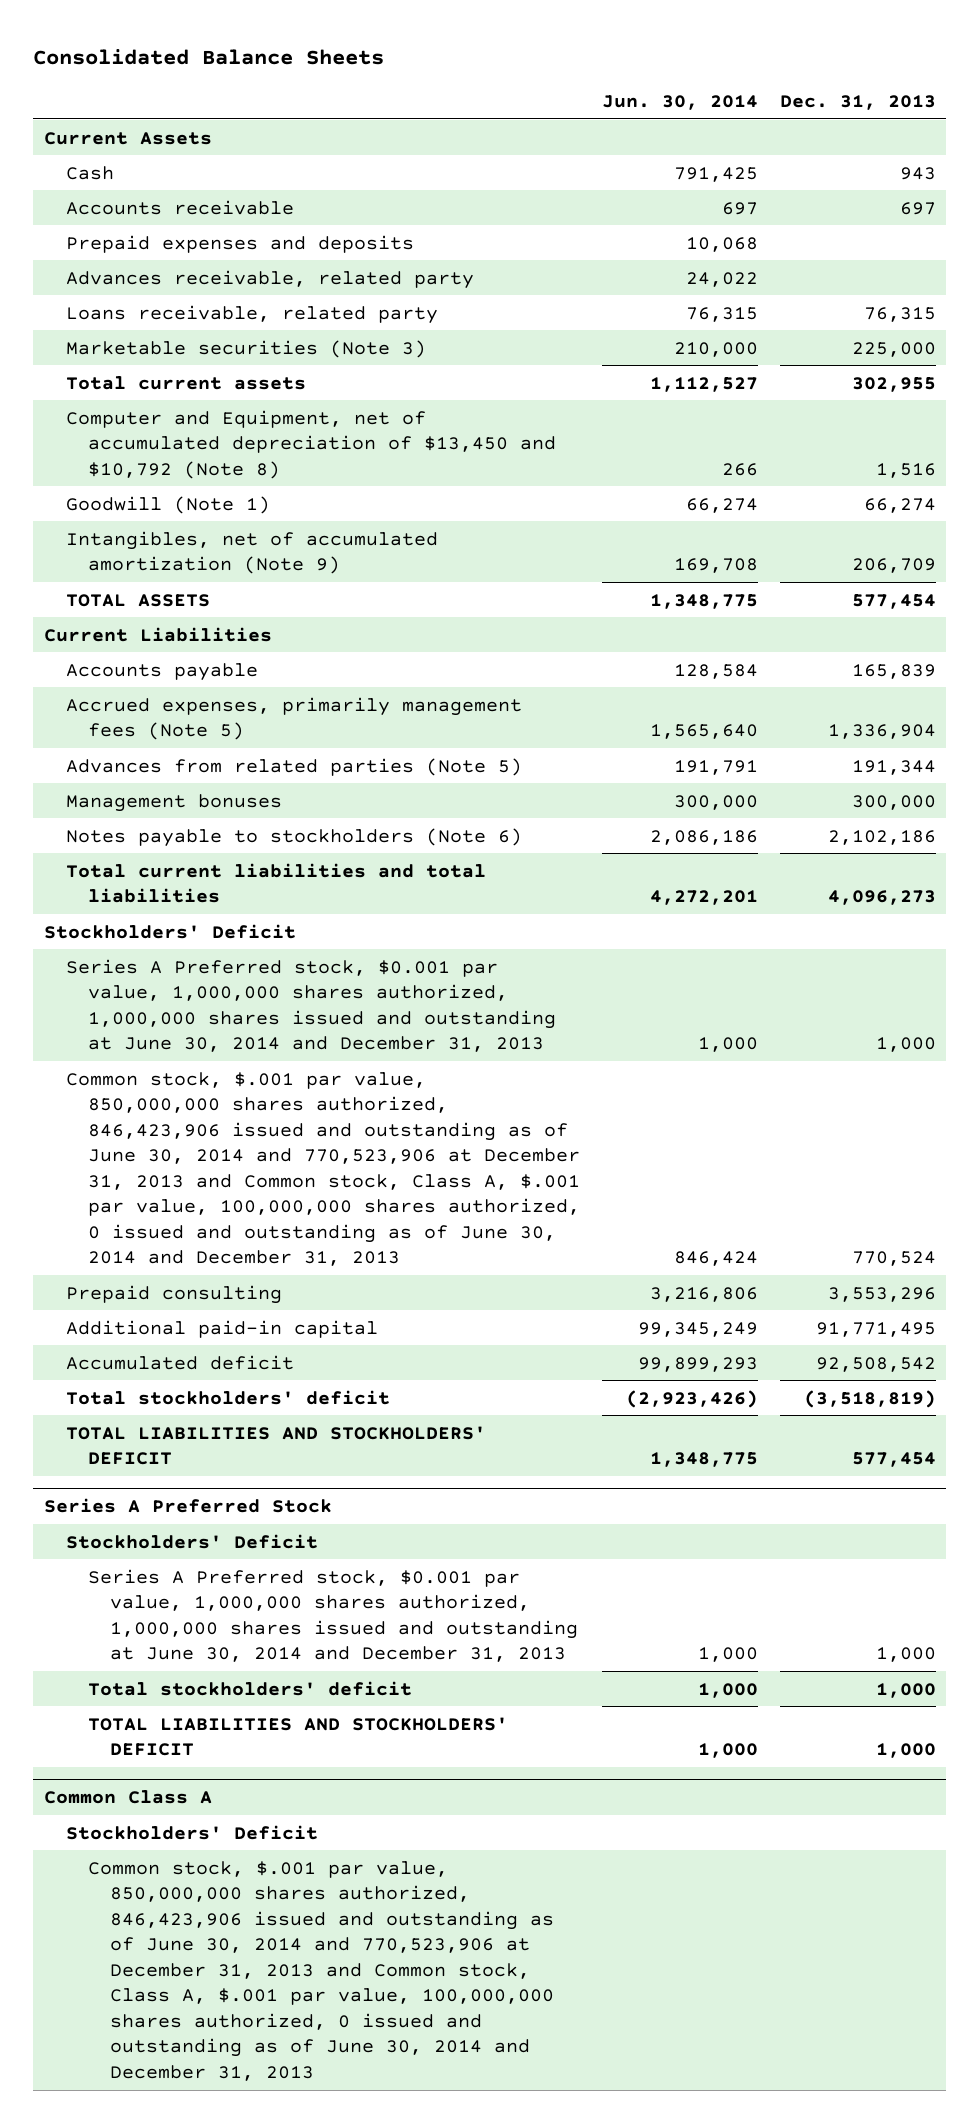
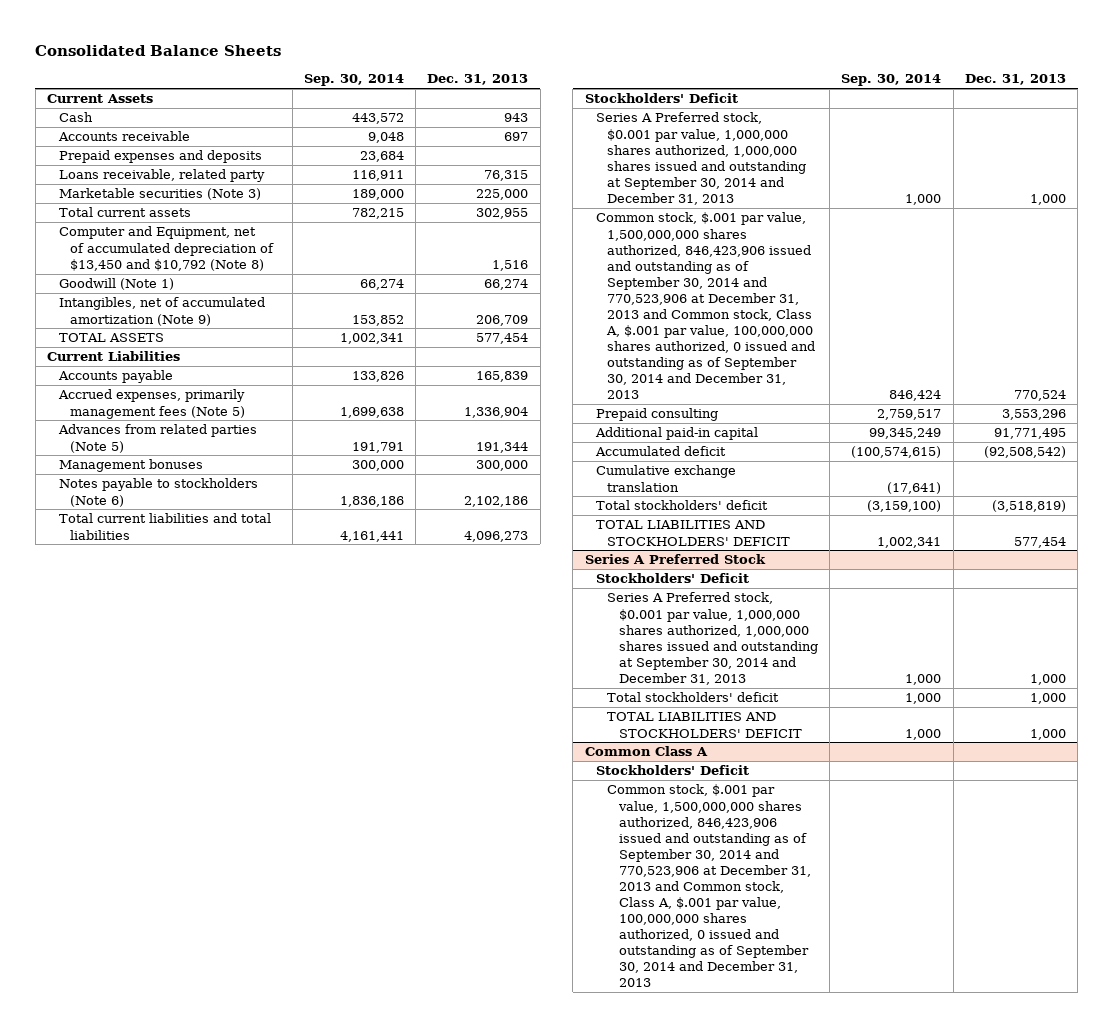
- | Jun. 30, 2014 | Dec. 31, 2013
+ | Sep. 30, 2014 | Dec. 31, 2013
- Advances receivable, related party | 24,022 |
- Series A Preferred stock, $0.001 par value, 1,000,000 shares authorized, 1,000,000 shares issued and outstanding at June 30, 2014 and December 31, 2013 | 1,000 | 1,000
- Common stock, $.001 par value, 850,000,000 shares authorized, 846,423,906 issued and outstanding as of June 30, 2014 and 770,523,906 at December 31, 2013 and Common stock, Class A, $.001 par value, 100,000,000 shares authorized, 0 issued and outstanding as of June 30, 2014 and December 31, 2013 | 846,424 | 770,524
+ Series A Preferred stock, $0.001 par value, 1,000,000 shares authorized, 1,000,000 shares issued and outstanding at September 30, 2014 and December 31, 2013 | 1,000 | 1,000
+ Common stock, $.001 par value, 1,500,000,000 shares authorized, 846,423,906 issued and outstanding as of September 30, 2014 and 770,523,906 at December 31, 2013 and Common stock, Class A, $.001 par value, 100,000,000 shares authorized, 0 issued and outstanding as of September 30, 2014 and December 31, 2013 | 846,424 | 770,524
- Accumulated deficit | 99,899,293 | 92,508,542
+ Accumulated deficit | (100,574,615) | (92,508,542)
+ Cumulative exchange translation | (17,641) |
@ Series A Preferred Stock
- Series A Preferred stock, $0.001 par value, 1,000,000 shares authorized, 1,000,000 shares issued and outstanding at June 30, 2014 and December 31, 2013 | 1,000 | 1,000
+ Series A Preferred stock, $0.001 par value, 1,000,000 shares authorized, 1,000,000 shares issued and outstanding at September 30, 2014 and December 31, 2013 | 1,000 | 1,000
@ Common Class A
- Common stock, $.001 par value, 850,000,000 shares authorized, 846,423,906 issued and outstanding as of June 30, 2014 and 770,523,906 at December 31, 2013 and Common stock, Class A, $.001 par value, 100,000,000 shares authorized, 0 issued and outstanding as of June 30, 2014 and December 31, 2013
+ Common stock, $.001 par value, 1,500,000,000 shares authorized, 846,423,906 issued and outstanding as of September 30, 2014 and 770,523,906 at December 31, 2013 and Common stock, Class A, $.001 par value, 100,000,000 shares authorized, 0 issued and outstanding as of September 30, 2014 and December 31, 2013

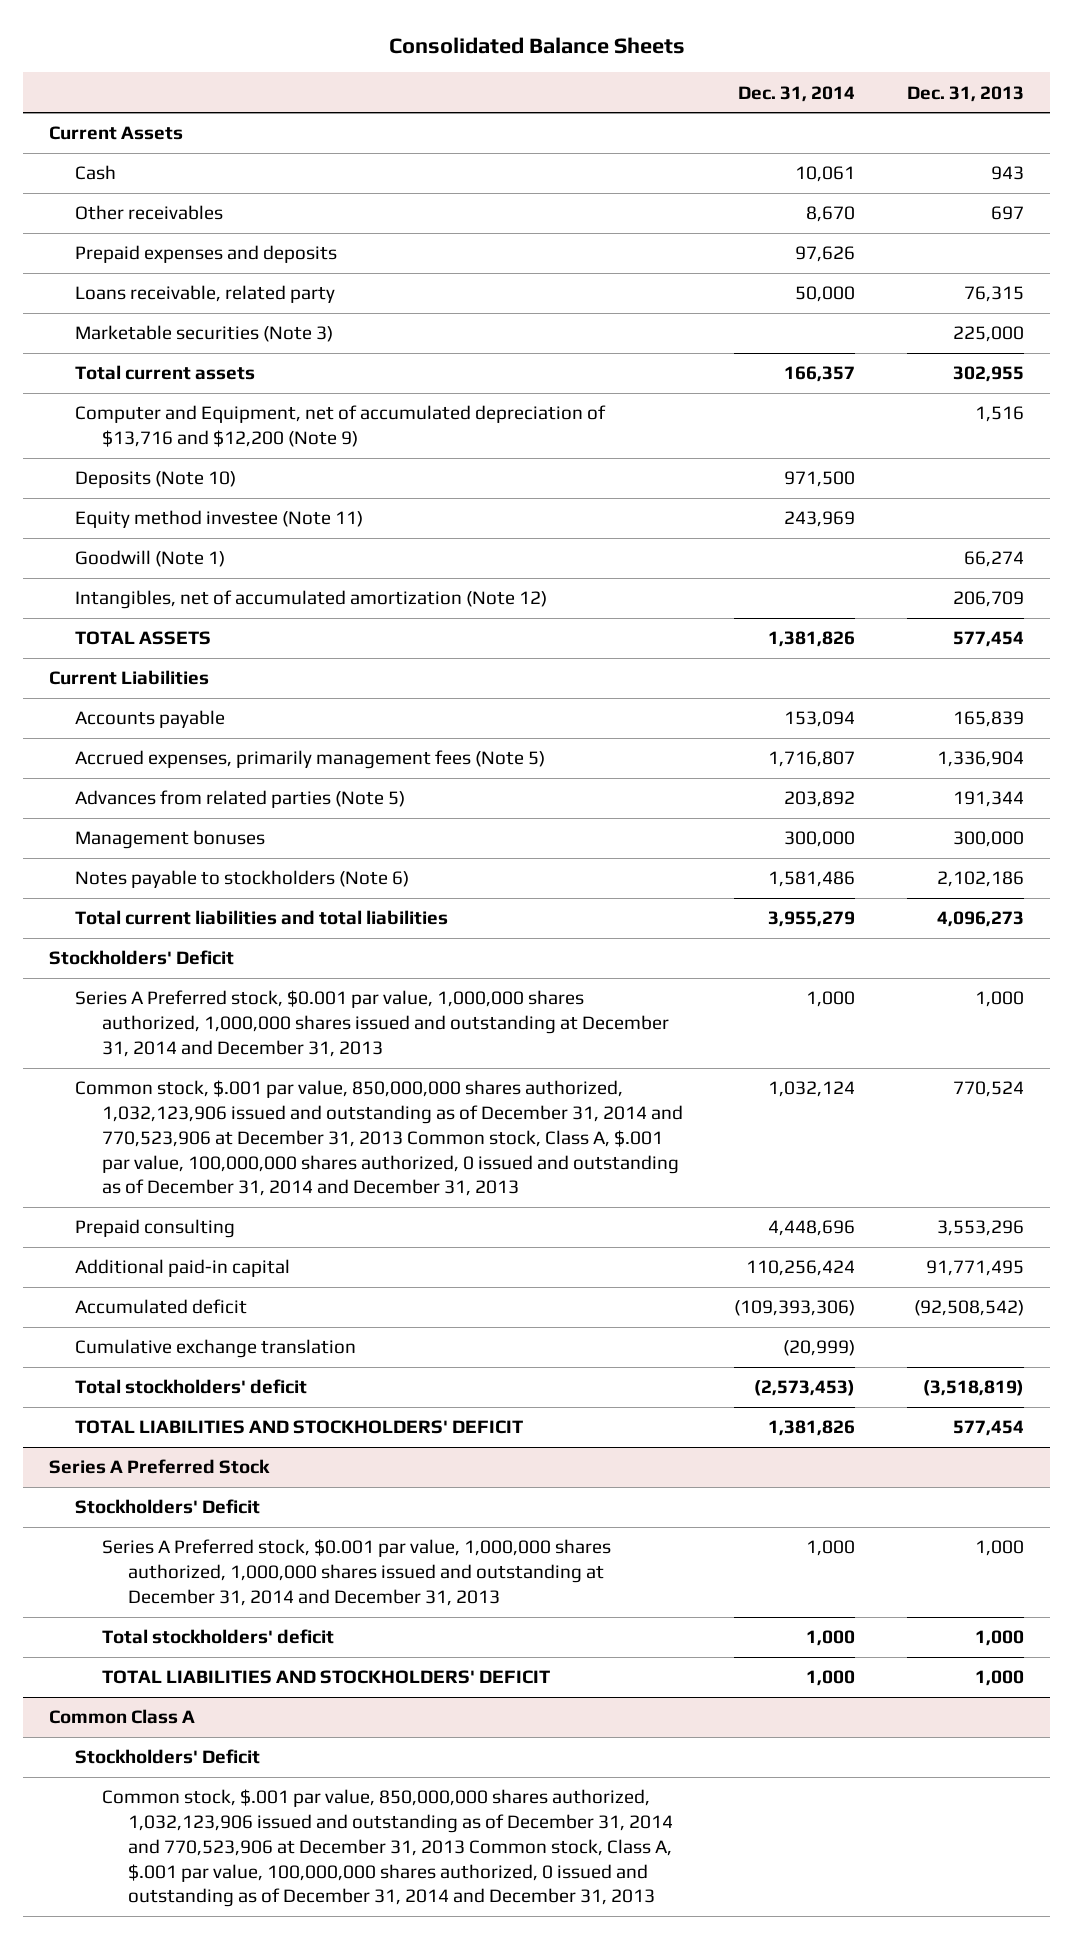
- | Sep. 30, 2014 | Dec. 31, 2013
+ | Dec. 31, 2014 | Dec. 31, 2013
- Accounts receivable | 9,048 | 697
+ Other receivables | 8,670 | 697
- Computer and Equipment, net of accumulated depreciation of $13,450 and $10,792 (Note 8) | | 1,516
+ Computer and Equipment, net of accumulated depreciation of $13,716 and $12,200 (Note 9) | | 1,516
+ Deposits (Note 10) | 971,500 |
+ Equity method investee (Note 11) | 243,969 |
- Intangibles, net of accumulated amortization (Note 9) | 153,852 | 206,709
+ Intangibles, net of accumulated amortization (Note 12) | | 206,709
- Series A Preferred stock, $0.001 par value, 1,000,000 shares authorized, 1,000,000 shares issued and outstanding at September 30, 2014 and December 31, 2013 | 1,000 | 1,000
- Common stock, $.001 par value, 1,500,000,000 shares authorized, 846,423,906 issued and outstanding as of September 30, 2014 and 770,523,906 at December 31, 2013 and Common stock, Class A, $.001 par value, 100,000,000 shares authorized, 0 issued and outstanding as of September 30, 2014 and December 31, 2013 | 846,424 | 770,524
+ Series A Preferred stock, $0.001 par value, 1,000,000 shares authorized, 1,000,000 shares issued and outstanding at December 31, 2014 and December 31, 2013 | 1,000 | 1,000
+ Common stock, $.001 par value, 850,000,000 shares authorized, 1,032,123,906 issued and outstanding as of December 31, 2014 and 770,523,906 at December 31, 2013 Common stock, Class A, $.001 par value, 100,000,000 shares authorized, 0 issued and outstanding as of December 31, 2014 and December 31, 2013 | 1,032,124 | 770,524
@ Series A Preferred Stock
- Series A Preferred stock, $0.001 par value, 1,000,000 shares authorized, 1,000,000 shares issued and outstanding at September 30, 2014 and December 31, 2013 | 1,000 | 1,000
+ Series A Preferred stock, $0.001 par value, 1,000,000 shares authorized, 1,000,000 shares issued and outstanding at December 31, 2014 and December 31, 2013 | 1,000 | 1,000
@ Common Class A
- Common stock, $.001 par value, 1,500,000,000 shares authorized, 846,423,906 issued and outstanding as of September 30, 2014 and 770,523,906 at December 31, 2013 and Common stock, Class A, $.001 par value, 100,000,000 shares authorized, 0 issued and outstanding as of September 30, 2014 and December 31, 2013
+ Common stock, $.001 par value, 850,000,000 shares authorized, 1,032,123,906 issued and outstanding as of December 31, 2014 and 770,523,906 at December 31, 2013 Common stock, Class A, $.001 par value, 100,000,000 shares authorized, 0 issued and outstanding as of December 31, 2014 and December 31, 2013

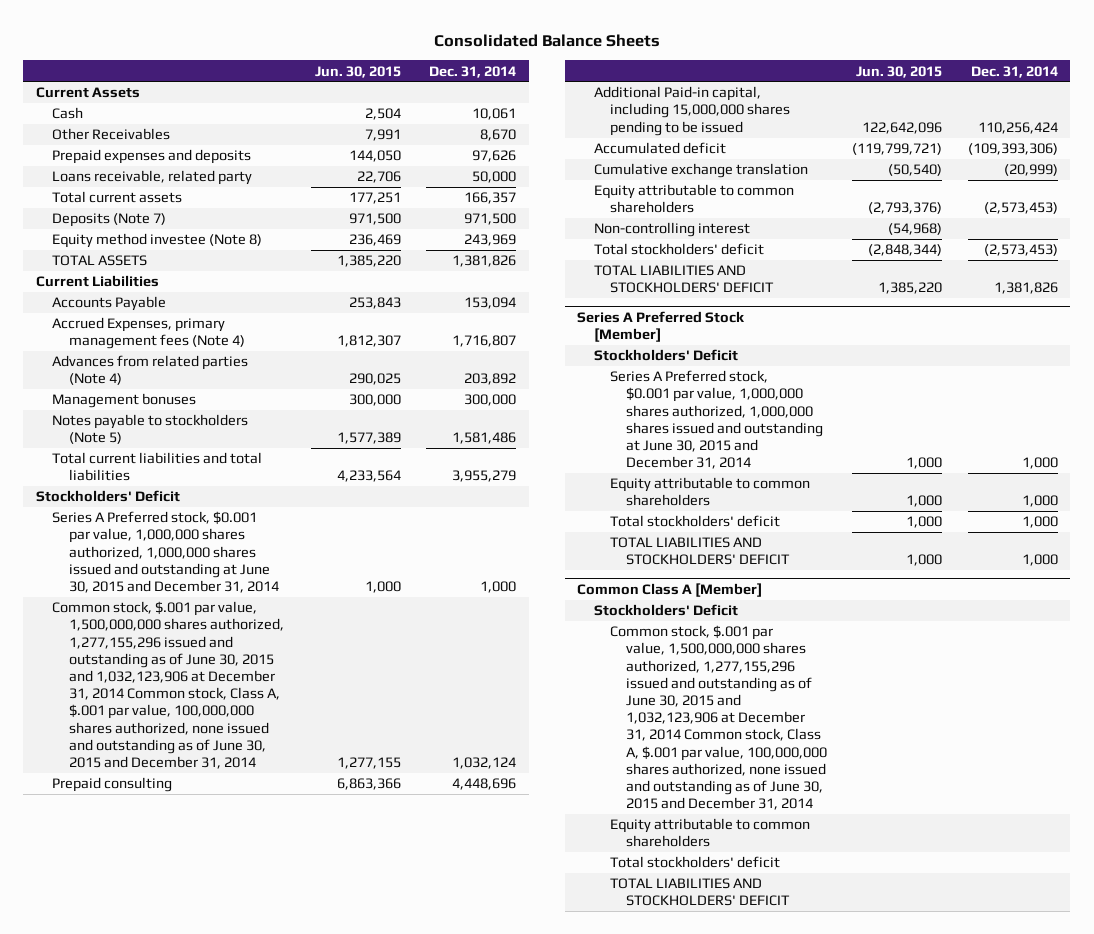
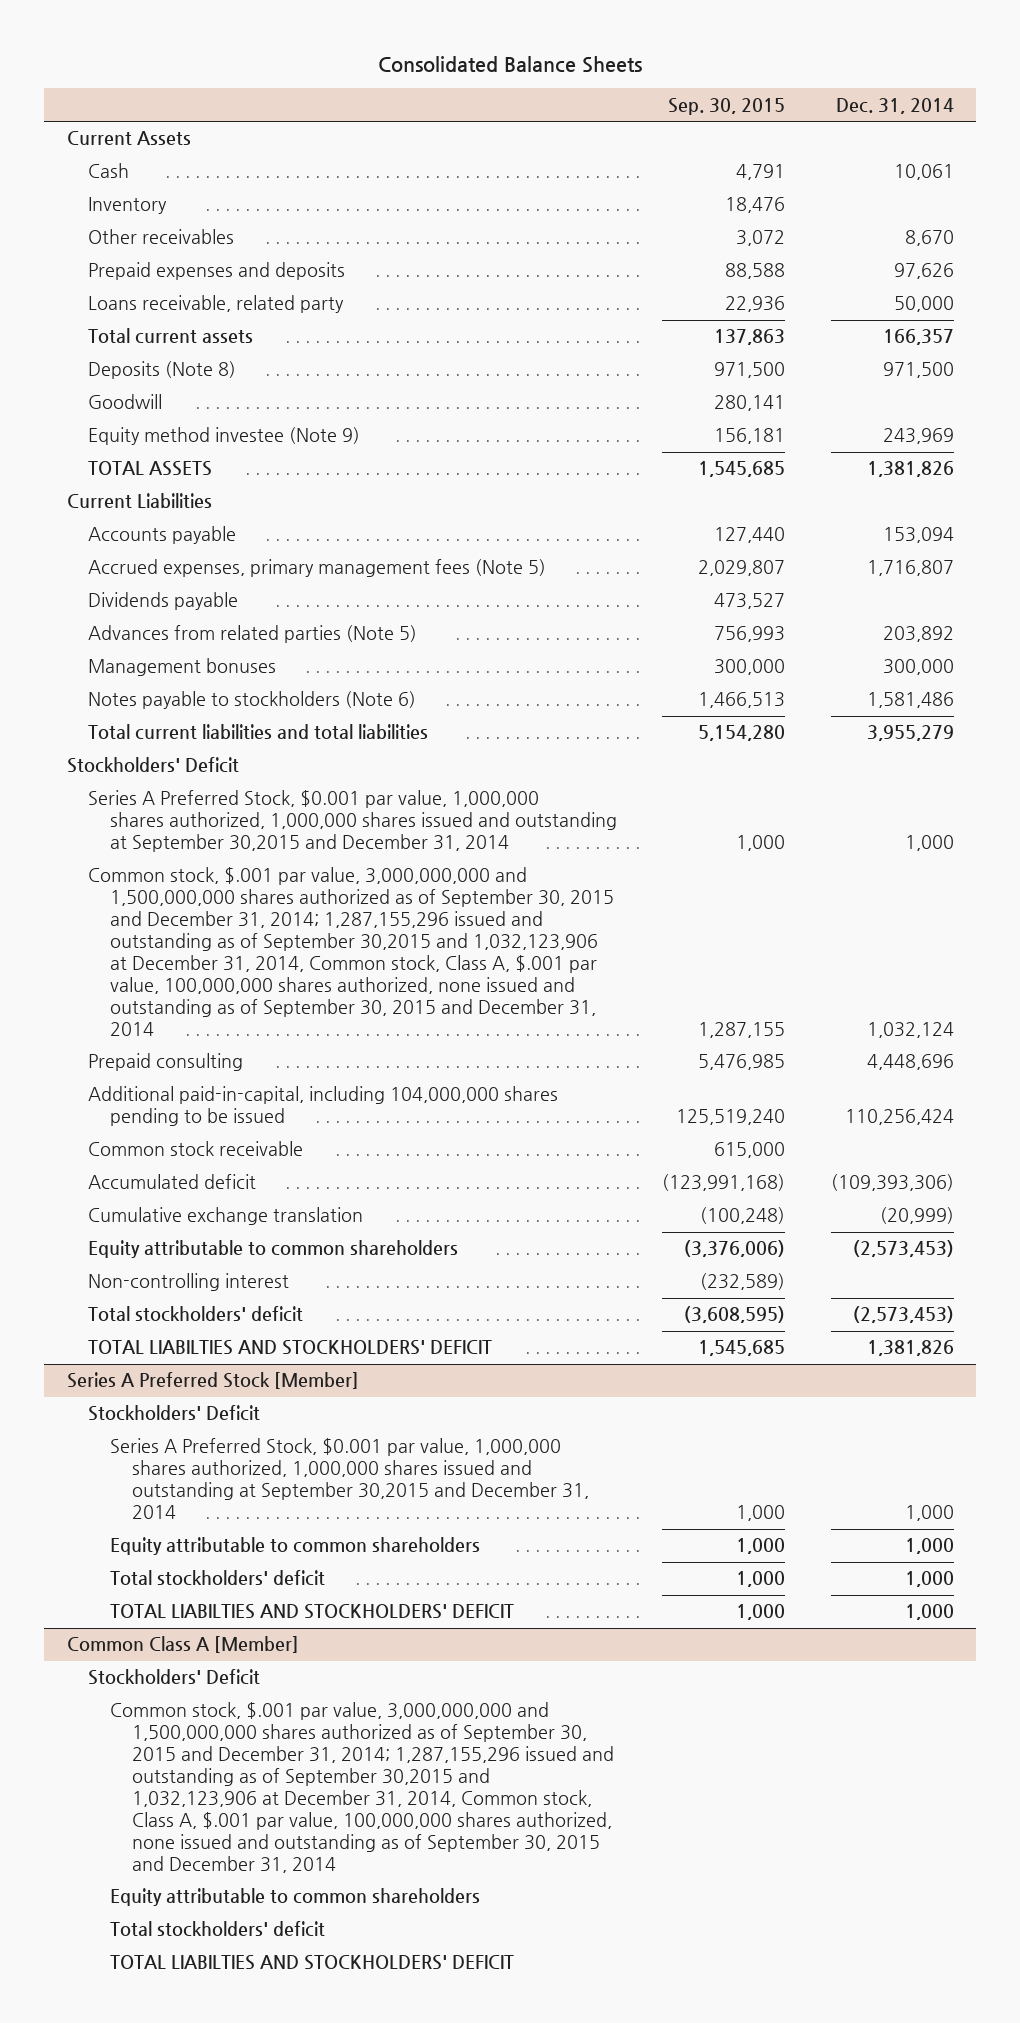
- | Jun. 30, 2015 | Dec. 31, 2014
+ | Sep. 30, 2015 | Dec. 31, 2014
- Other Receivables | 7,991 | 8,670
+ Inventory | 18,476 |
+ Other receivables | 3,072 | 8,670
- Deposits (Note 7) | 971,500 | 971,500
- Equity method investee (Note 8) | 236,469 | 243,969
+ Deposits (Note 8) | 971,500 | 971,500
+ Goodwill | 280,141 |
+ Equity method investee (Note 9) | 156,181 | 243,969
- Accounts Payable | 253,843 | 153,094
- Accrued Expenses, primary management fees (Note 4) | 1,812,307 | 1,716,807
- Advances from related parties (Note 4) | 290,025 | 203,892
+ Accounts payable | 127,440 | 153,094
+ Accrued expenses, primary management fees (Note 5) | 2,029,807 | 1,716,807
+ Dividends payable | 473,527 |
+ Advances from related parties (Note 5) | 756,993 | 203,892
- Notes payable to stockholders (Note 5) | 1,577,389 | 1,581,486
+ Notes payable to stockholders (Note 6) | 1,466,513 | 1,581,486
- Series A Preferred stock, $0.001 par value, 1,000,000 shares authorized, 1,000,000 shares issued and outstanding at June 30, 2015 and December 31, 2014 | 1,000 | 1,000
- Common stock, $.001 par value, 1,500,000,000 shares authorized, 1,277,155,296 issued and outstanding as of June 30, 2015 and 1,032,123,906 at December 31, 2014 Common stock, Class A, $.001 par value, 100,000,000 shares authorized, none issued and outstanding as of June 30, 2015 and December 31, 2014 | 1,277,155 | 1,032,124
+ Series A Preferred Stock, $0.001 par value, 1,000,000 shares authorized, 1,000,000 shares issued and outstanding at September 30,2015 and December 31, 2014 | 1,000 | 1,000
+ Common stock, $.001 par value, 3,000,000,000 and 1,500,000,000 shares authorized as of September 30, 2015 and December 31, 2014; 1,287,155,296 issued and outstanding as of September 30,2015 and 1,032,123,906 at December 31, 2014, Common stock, Class A, $.001 par value, 100,000,000 shares authorized, none issued and outstanding as of September 30, 2015 and December 31, 2014 | 1,287,155 | 1,032,124
- Additional Paid-in capital, including 15,000,000 shares pending to be issued | 122,642,096 | 110,256,424
+ Additional paid-in-capital, including 104,000,000 shares pending to be issued | 125,519,240 | 110,256,424
+ Common stock receivable | 615,000 |
- TOTAL LIABILITIES AND STOCKHOLDERS' DEFICIT | 1,385,220 | 1,381,826
+ TOTAL LIABILTIES AND STOCKHOLDERS' DEFICIT | 1,545,685 | 1,381,826
@ Series A Preferred Stock [Member]
- Series A Preferred stock, $0.001 par value, 1,000,000 shares authorized, 1,000,000 shares issued and outstanding at June 30, 2015 and December 31, 2014 | 1,000 | 1,000
+ Series A Preferred Stock, $0.001 par value, 1,000,000 shares authorized, 1,000,000 shares issued and outstanding at September 30,2015 and December 31, 2014 | 1,000 | 1,000
- TOTAL LIABILITIES AND STOCKHOLDERS' DEFICIT | 1,000 | 1,000
+ TOTAL LIABILTIES AND STOCKHOLDERS' DEFICIT | 1,000 | 1,000
@ Common Class A [Member]
- Common stock, $.001 par value, 1,500,000,000 shares authorized, 1,277,155,296 issued and outstanding as of June 30, 2015 and 1,032,123,906 at December 31, 2014 Common stock, Class A, $.001 par value, 100,000,000 shares authorized, none issued and outstanding as of June 30, 2015 and December 31, 2014
+ Common stock, $.001 par value, 3,000,000,000 and 1,500,000,000 shares authorized as of September 30, 2015 and December 31, 2014; 1,287,155,296 issued and outstanding as of September 30,2015 and 1,032,123,906 at December 31, 2014, Common stock, Class A, $.001 par value, 100,000,000 shares authorized, none issued and outstanding as of September 30, 2015 and December 31, 2014
- TOTAL LIABILITIES AND STOCKHOLDERS' DEFICIT
+ TOTAL LIABILTIES AND STOCKHOLDERS' DEFICIT

